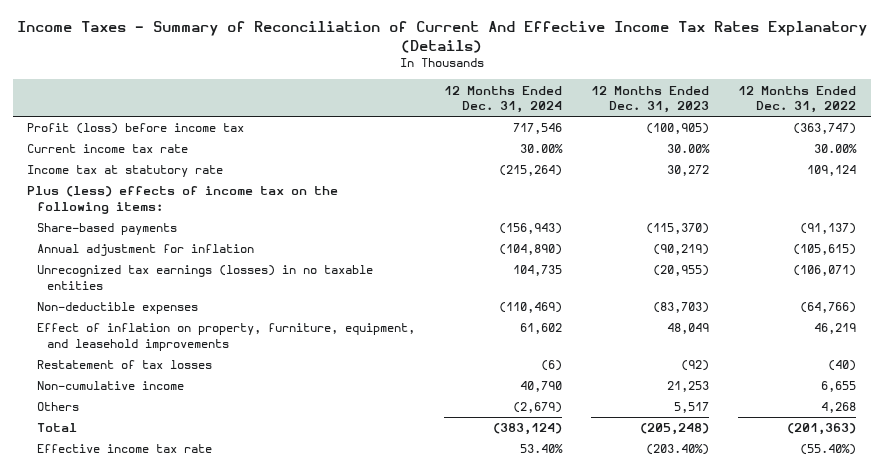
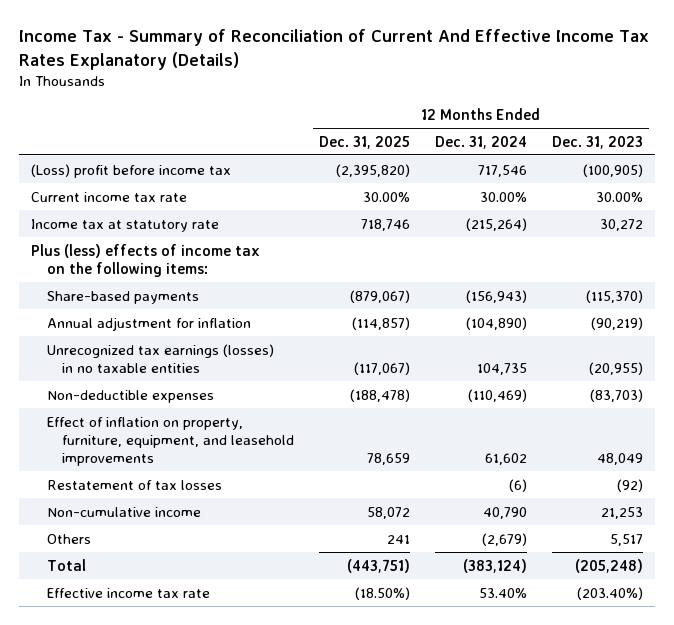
- Income Taxes - Summary of Reconciliation of Current And Effective Income Tax Rates Explanatory (Details)
+ Income Tax - Summary of Reconciliation of Current And Effective Income Tax Rates Explanatory (Details)
- | 12 Months Ended Dec. 31, 2024 | 12 Months Ended Dec. 31, 2023 | 12 Months Ended Dec. 31, 2022
+ | 12 Months Ended Dec. 31, 2025 | 12 Months Ended Dec. 31, 2024 | 12 Months Ended Dec. 31, 2023
- Profit (loss) before income tax | 717,546 | (100,905) | (363,747)
+ (Loss) profit before income tax | (2,395,820) | 717,546 | (100,905)

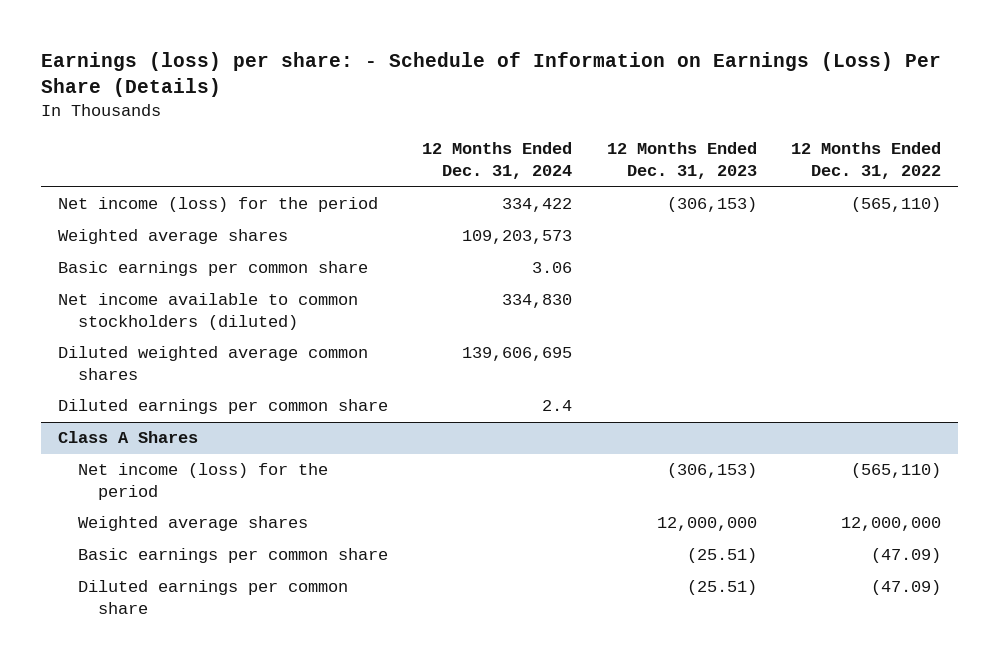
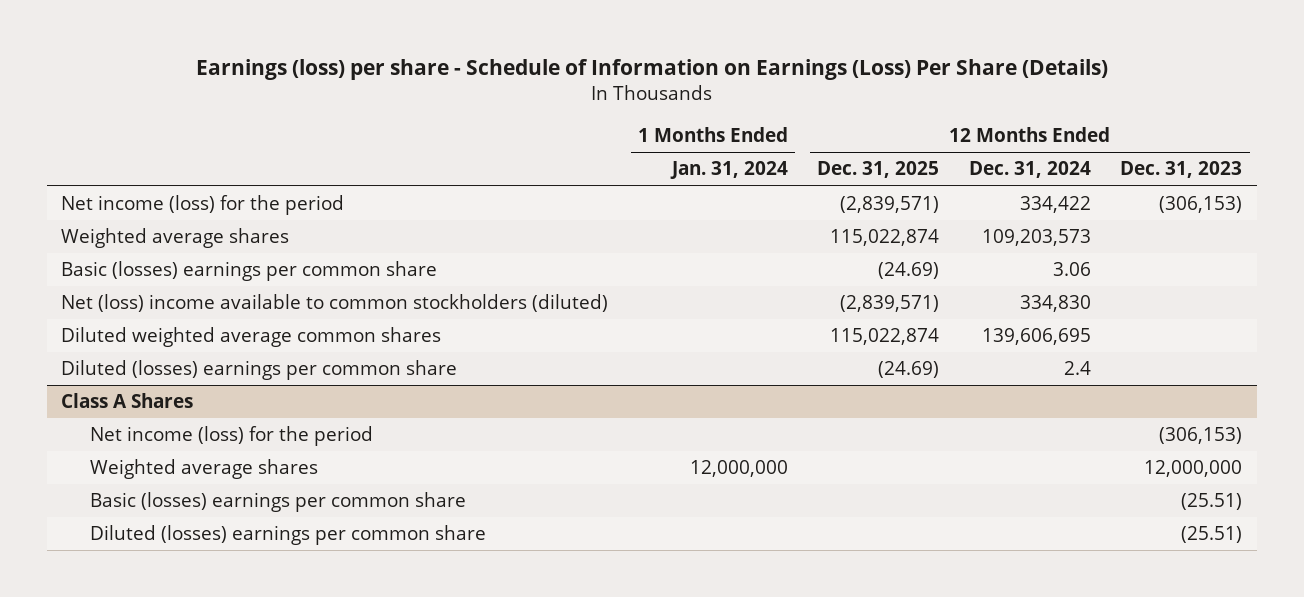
- Earnings (loss) per share: - Schedule of Information on Earnings (Loss) Per Share (Details)
+ Earnings (loss) per share - Schedule of Information on Earnings (Loss) Per Share (Details)
- | 12 Months Ended Dec. 31, 2024 | 12 Months Ended Dec. 31, 2023 | 12 Months Ended Dec. 31, 2022
+ | 1 Months Ended Jan. 31, 2024 | 12 Months Ended Dec. 31, 2025 | 12 Months Ended Dec. 31, 2024 | 12 Months Ended Dec. 31, 2023
- Basic earnings per common share | 3.06 | |
- Net income available to common stockholders (diluted) | 334,830 | |
+ Basic (losses) earnings per common share | | (24.69) | 3.06 |
+ Net (loss) income available to common stockholders (diluted) | | (2,839,571) | 334,830 |
- Diluted earnings per common share | 2.4 | |
+ Diluted (losses) earnings per common share | | (24.69) | 2.4 |
@ Class A Shares
- Basic earnings per common share | | (25.51) | (47.09)
- Diluted earnings per common share | | (25.51) | (47.09)
+ Basic (losses) earnings per common share | | | | (25.51)
+ Diluted (losses) earnings per common share | | | | (25.51)

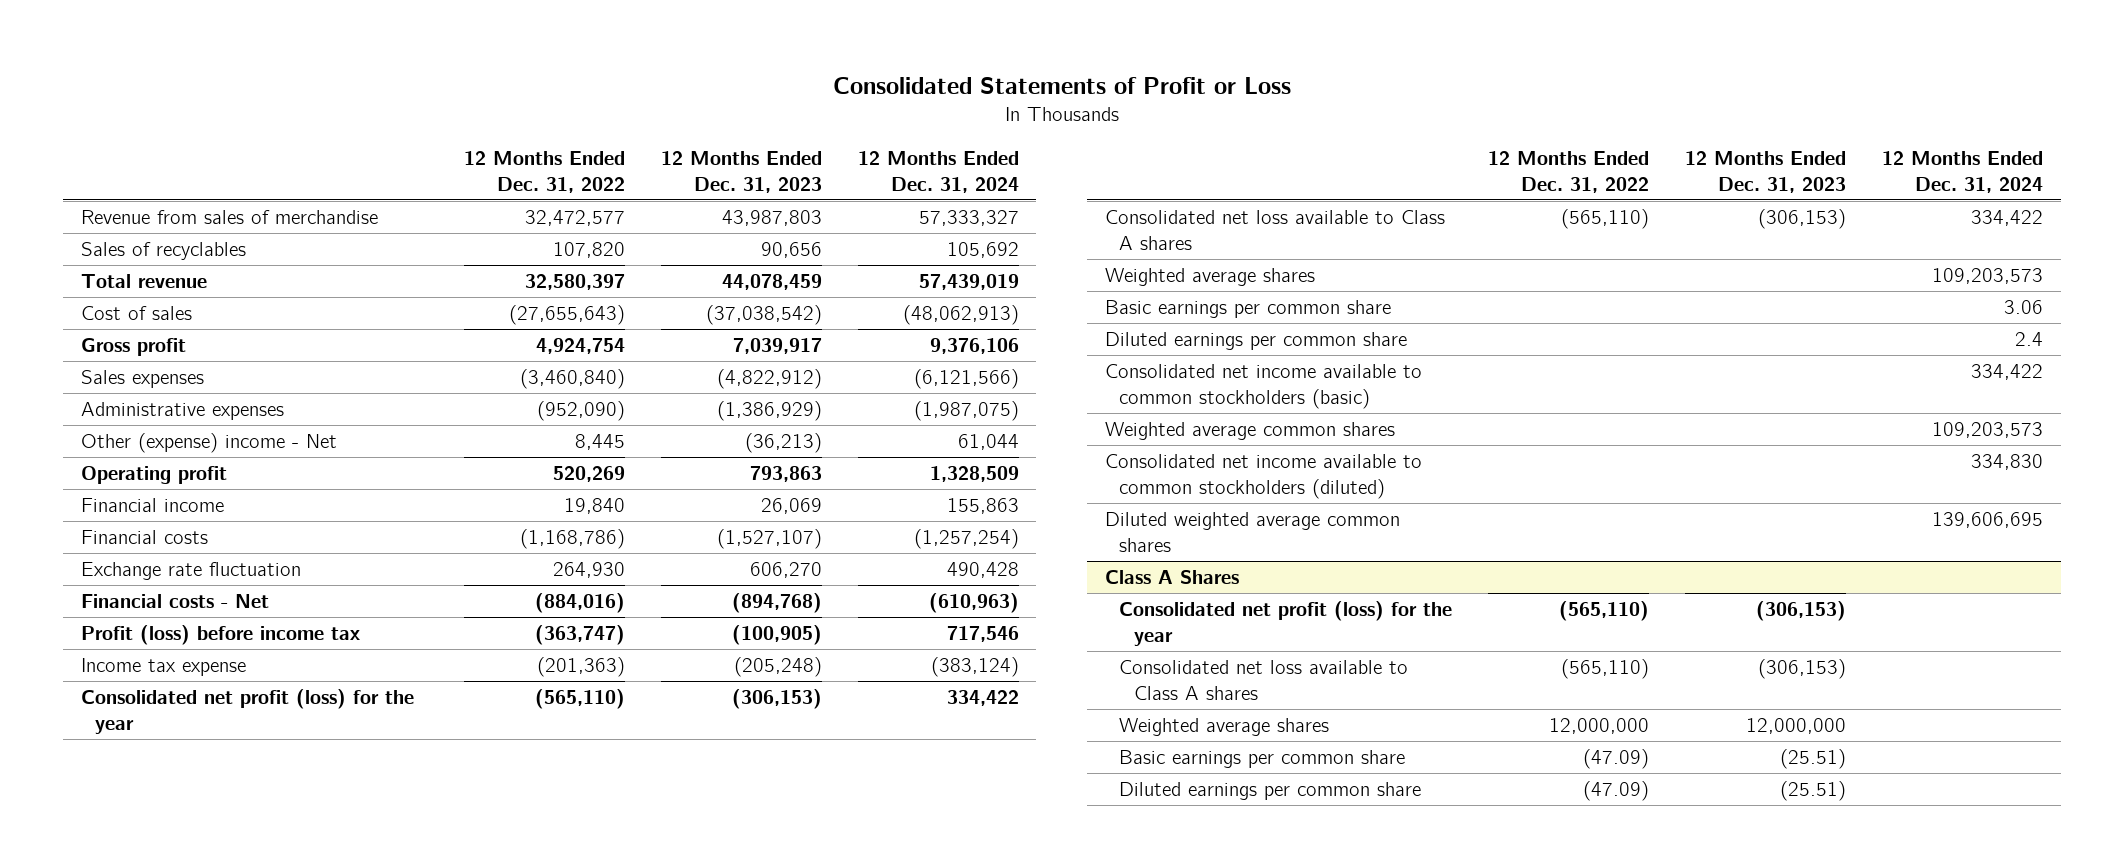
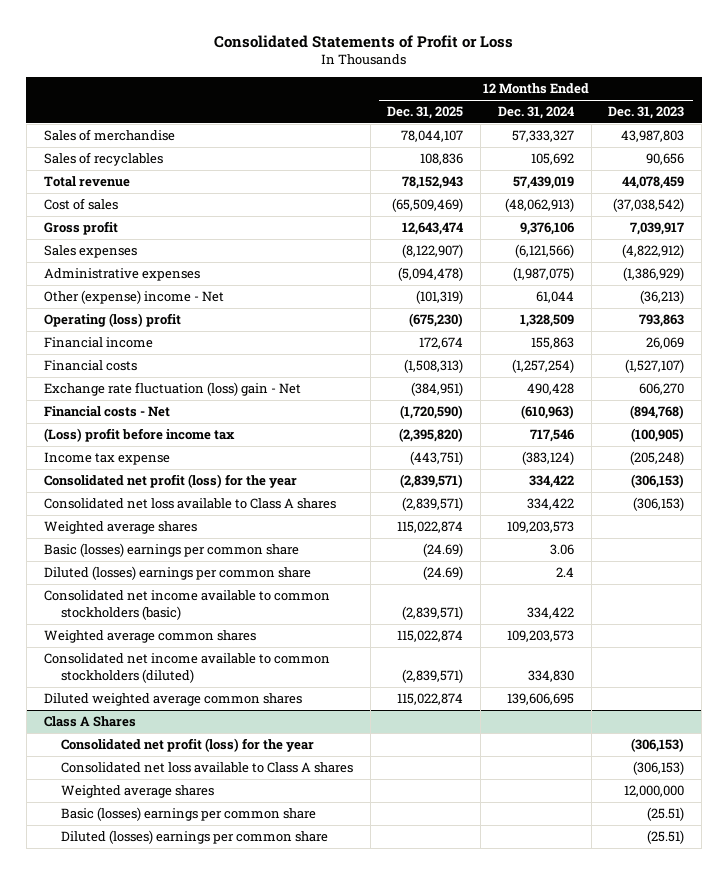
- | 12 Months Ended Dec. 31, 2022 | 12 Months Ended Dec. 31, 2023 | 12 Months Ended Dec. 31, 2024
+ | 12 Months Ended Dec. 31, 2025 | 12 Months Ended Dec. 31, 2024 | 12 Months Ended Dec. 31, 2023
- Revenue from sales of merchandise | 32,472,577 | 43,987,803 | 57,333,327
+ Sales of merchandise | 78,044,107 | 57,333,327 | 43,987,803
- Operating profit | 520,269 | 793,863 | 1,328,509
+ Operating (loss) profit | (675,230) | 1,328,509 | 793,863
- Exchange rate fluctuation | 264,930 | 606,270 | 490,428
+ Exchange rate fluctuation (loss) gain - Net | (384,951) | 490,428 | 606,270
- Profit (loss) before income tax | (363,747) | (100,905) | 717,546
+ (Loss) profit before income tax | (2,395,820) | 717,546 | (100,905)
- Basic earnings per common share | | | 3.06
- Diluted earnings per common share | | | 2.4
+ Basic (losses) earnings per common share | (24.69) | 3.06 |
+ Diluted (losses) earnings per common share | (24.69) | 2.4 |
@ Class A Shares
- Basic earnings per common share | (47.09) | (25.51) |
- Diluted earnings per common share | (47.09) | (25.51) |
+ Basic (losses) earnings per common share | | | (25.51)
+ Diluted (losses) earnings per common share | | | (25.51)

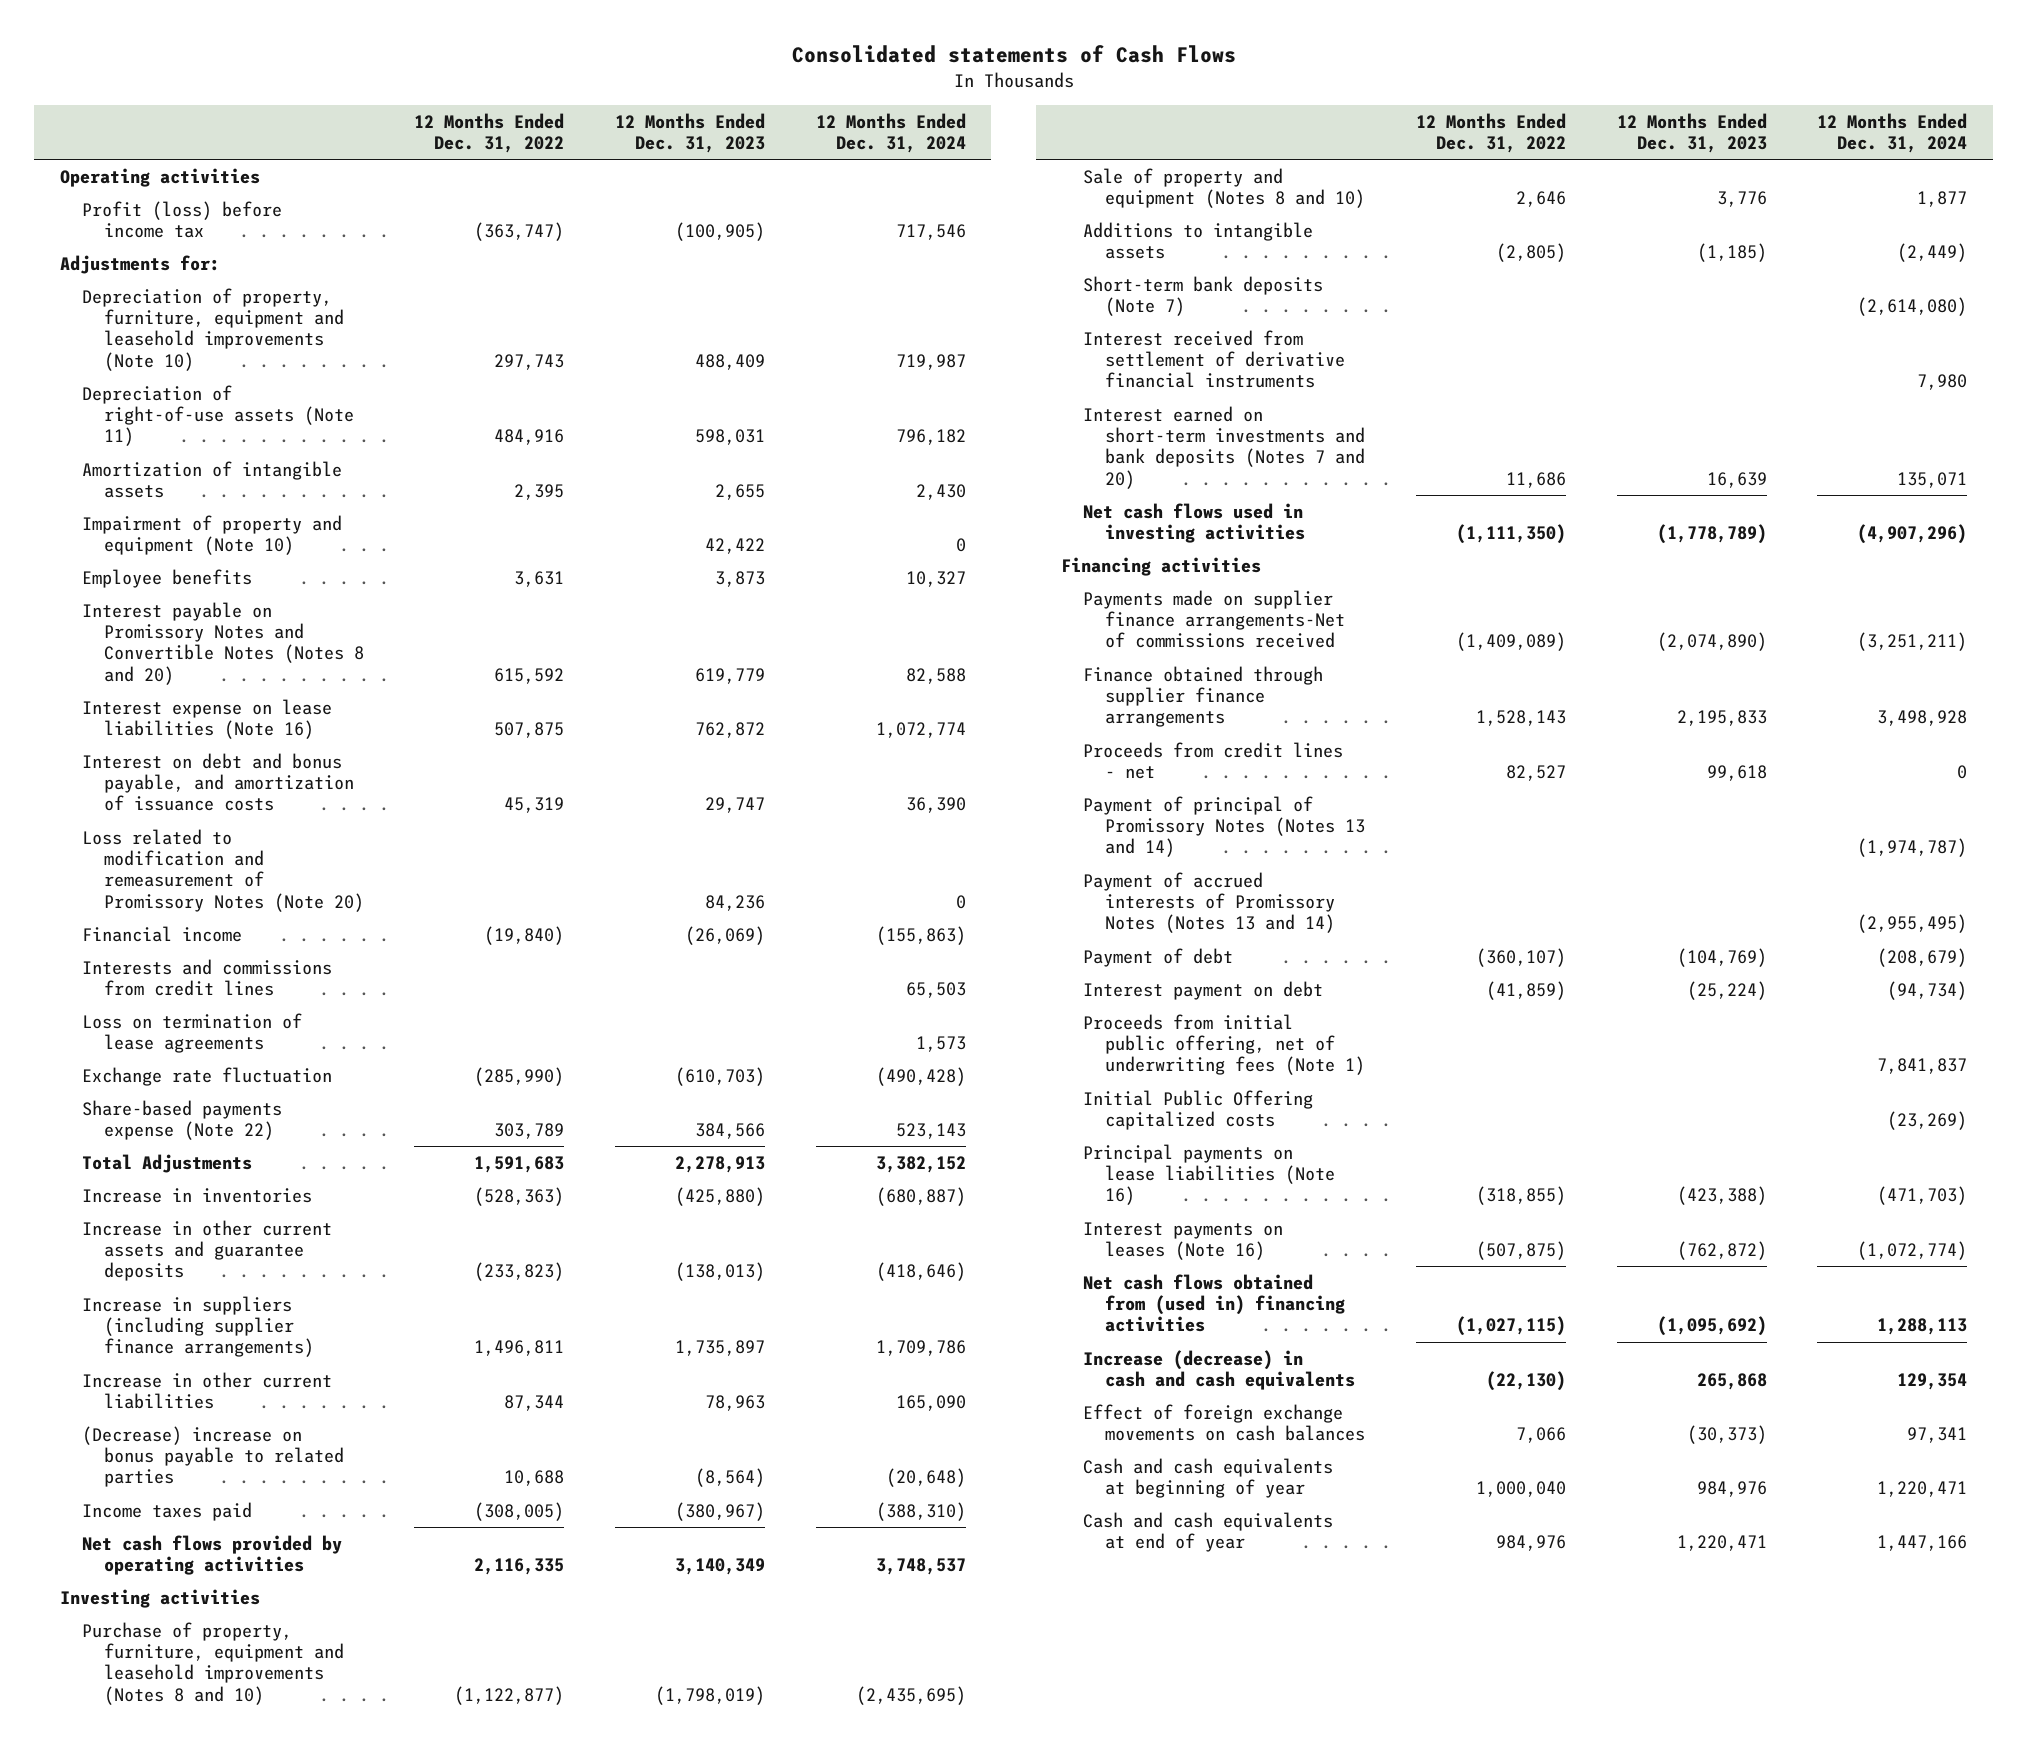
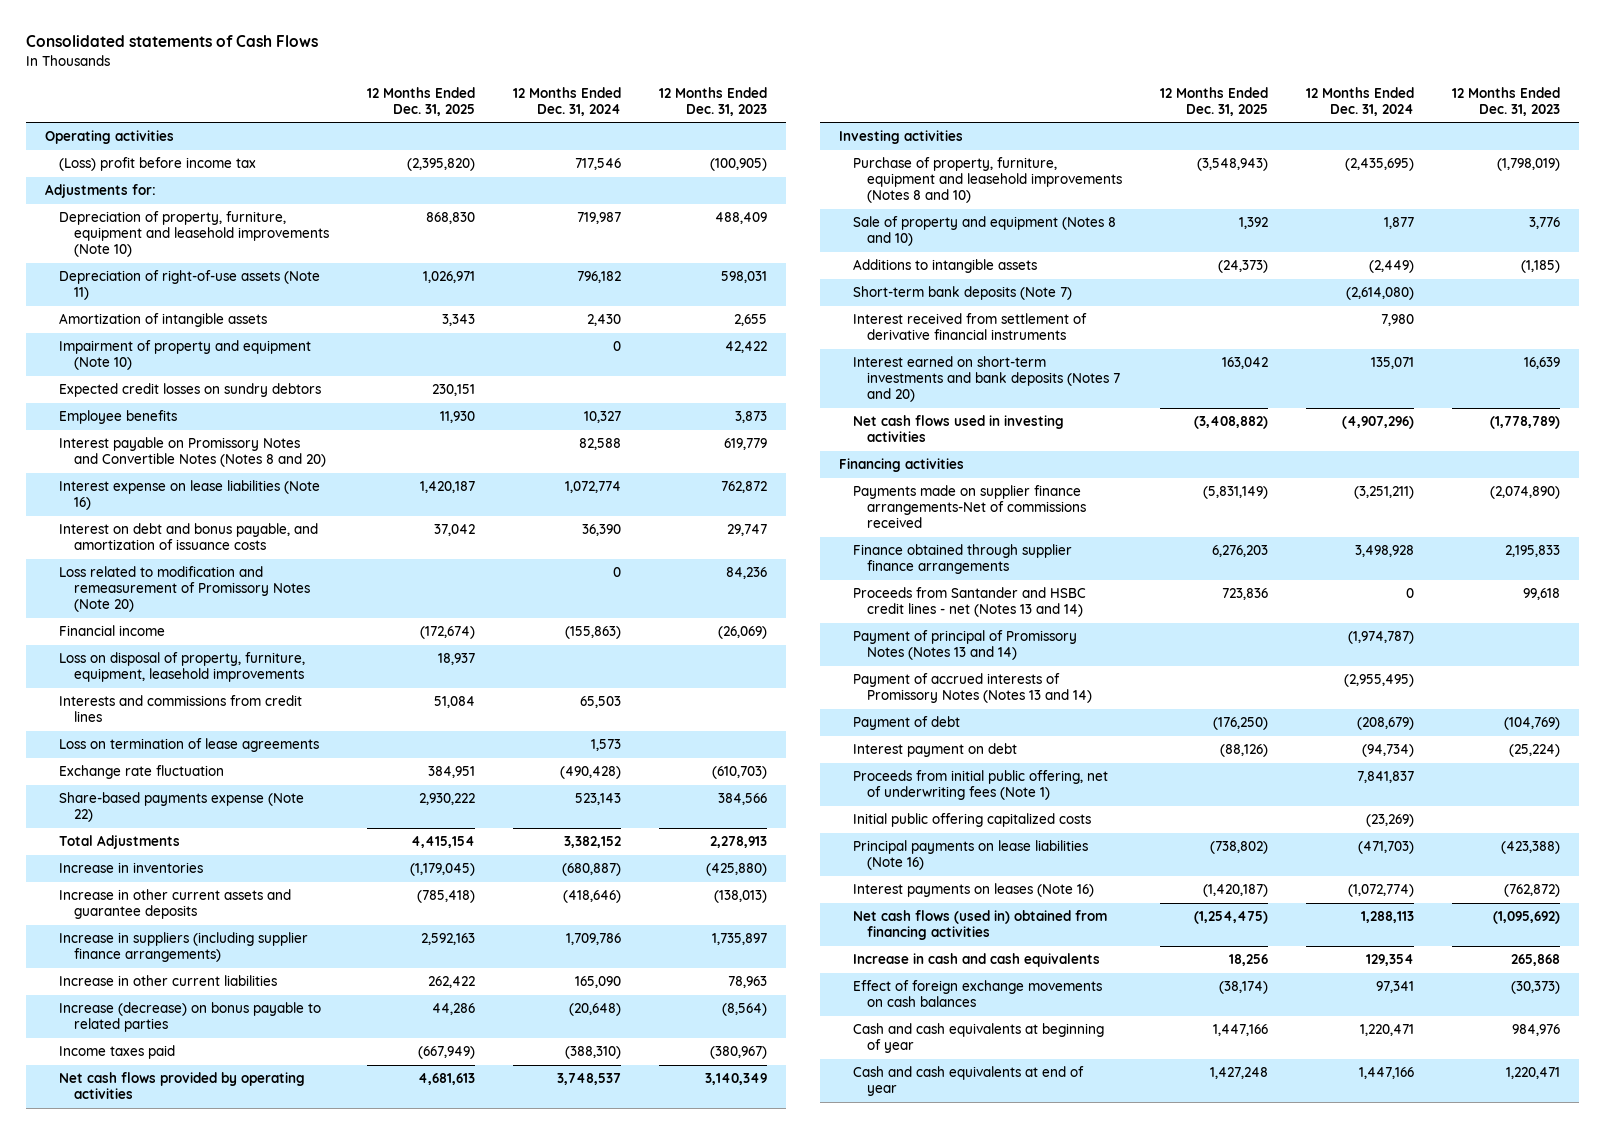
- | 12 Months Ended Dec. 31, 2022 | 12 Months Ended Dec. 31, 2023 | 12 Months Ended Dec. 31, 2024
+ | 12 Months Ended Dec. 31, 2025 | 12 Months Ended Dec. 31, 2024 | 12 Months Ended Dec. 31, 2023
- Profit (loss) before income tax | (363,747) | (100,905) | 717,546
+ (Loss) profit before income tax | (2,395,820) | 717,546 | (100,905)
+ Expected credit losses on sundry debtors | 230,151 | |
+ Loss on disposal of property, furniture, equipment, leasehold improvements | 18,937 | |
- (Decrease) increase on bonus payable to related parties | 10,688 | (8,564) | (20,648)
+ Increase (decrease) on bonus payable to related parties | 44,286 | (20,648) | (8,564)
- Proceeds from credit lines - net | 82,527 | 99,618 | 0
+ Proceeds from Santander and HSBC credit lines - net (Notes 13 and 14) | 723,836 | 0 | 99,618
- Initial Public Offering capitalized costs | | | (23,269)
+ Initial public offering capitalized costs | | (23,269) |
- Net cash flows obtained from (used in) financing activities | (1,027,115) | (1,095,692) | 1,288,113
- Increase (decrease) in cash and cash equivalents | (22,130) | 265,868 | 129,354
+ Net cash flows (used in) obtained from financing activities | (1,254,475) | 1,288,113 | (1,095,692)
+ Increase in cash and cash equivalents | 18,256 | 129,354 | 265,868

